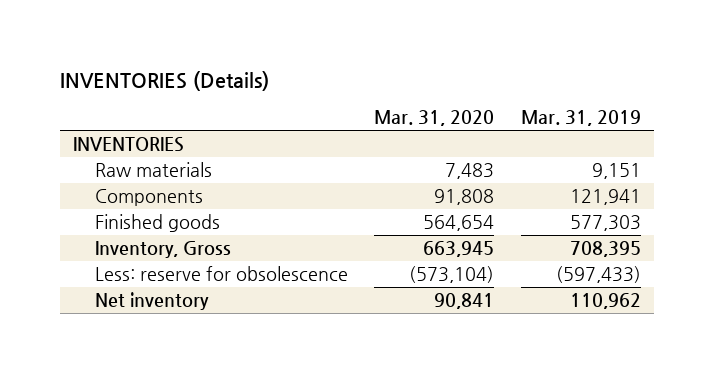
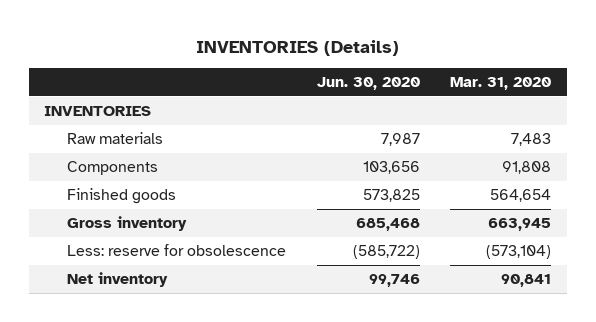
- | Mar. 31, 2020 | Mar. 31, 2019
+ | Jun. 30, 2020 | Mar. 31, 2020
- Inventory, Gross | 663,945 | 708,395
+ Gross inventory | 685,468 | 663,945

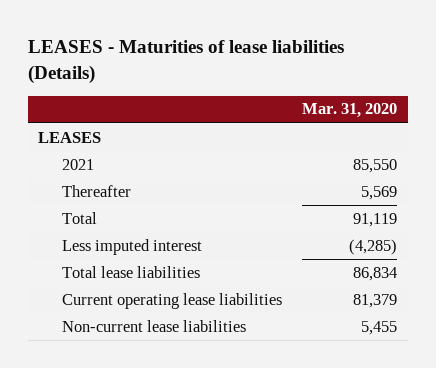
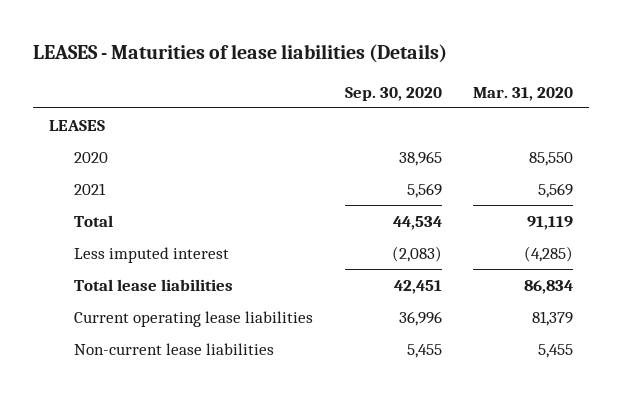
- | Mar. 31, 2020
+ | Sep. 30, 2020 | Mar. 31, 2020
- 2021 | 85,550
- Thereafter | 5,569
+ 2020 | 38,965 | 85,550
+ 2021 | 5,569 | 5,569

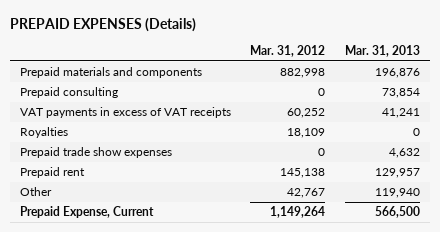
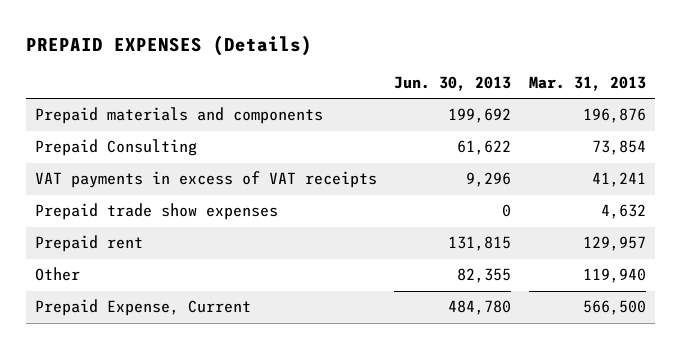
- | Mar. 31, 2012 | Mar. 31, 2013
+ | Jun. 30, 2013 | Mar. 31, 2013
- Prepaid consulting | 0 | 73,854
+ Prepaid Consulting | 61,622 | 73,854
- Royalties | 18,109 | 0

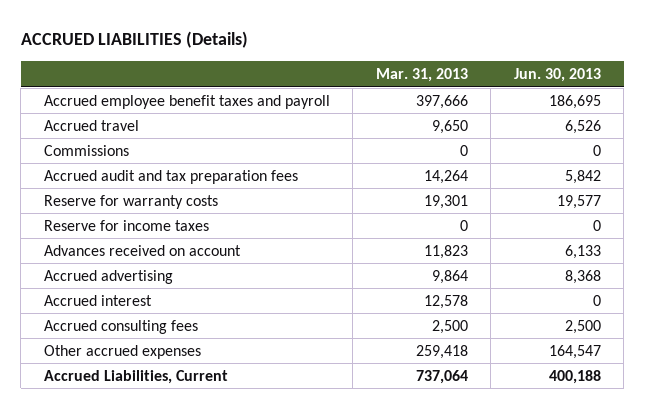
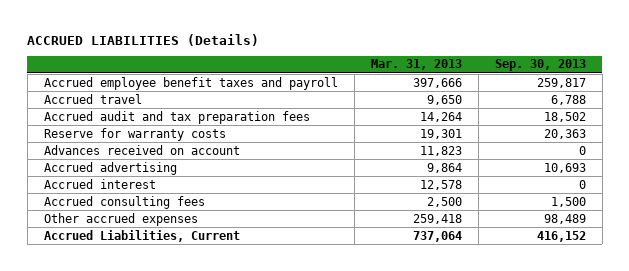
- | Mar. 31, 2013 | Jun. 30, 2013
+ | Mar. 31, 2013 | Sep. 30, 2013
- Commissions | 0 | 0
- Reserve for income taxes | 0 | 0

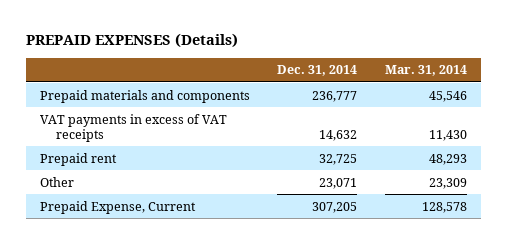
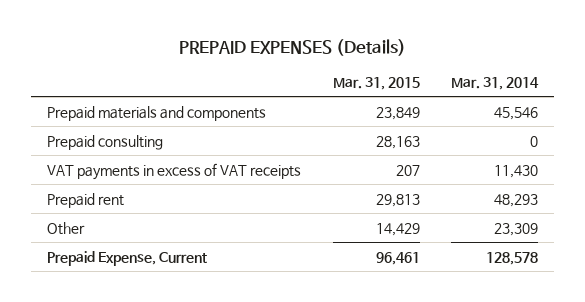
- | Dec. 31, 2014 | Mar. 31, 2014
+ | Mar. 31, 2015 | Mar. 31, 2014
+ Prepaid consulting | 28,163 | 0

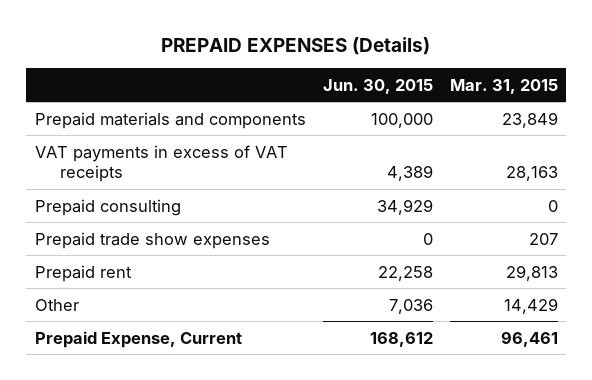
- | Mar. 31, 2015 | Mar. 31, 2014
+ | Jun. 30, 2015 | Mar. 31, 2015
- Prepaid consulting | 28,163 | 0
- VAT payments in excess of VAT receipts | 207 | 11,430
+ VAT payments in excess of VAT receipts | 4,389 | 28,163
+ Prepaid consulting | 34,929 | 0
+ Prepaid trade show expenses | 0 | 207

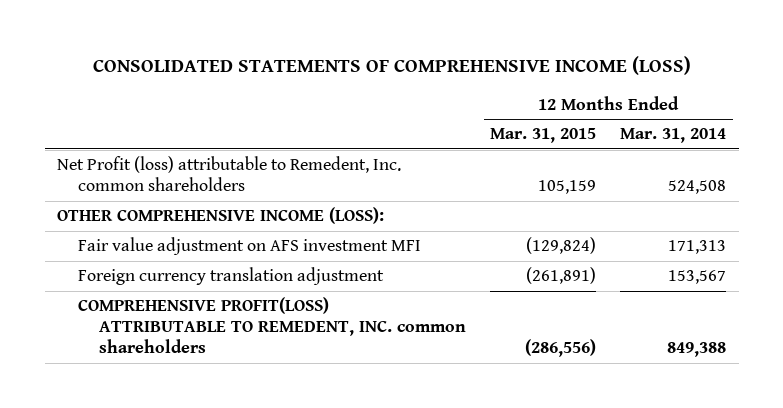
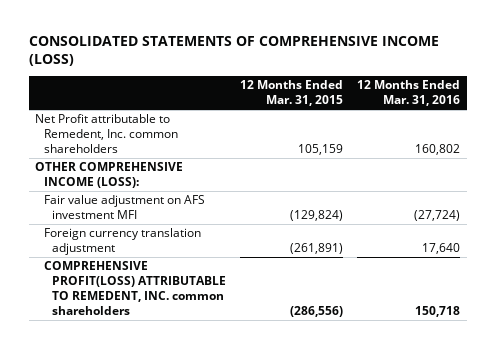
- | 12 Months Ended Mar. 31, 2015 | 12 Months Ended Mar. 31, 2014
+ | 12 Months Ended Mar. 31, 2015 | 12 Months Ended Mar. 31, 2016
- Net Profit (loss) attributable to Remedent, Inc. common shareholders | 105,159 | 524,508
+ Net Profit attributable to Remedent, Inc. common shareholders | 105,159 | 160,802

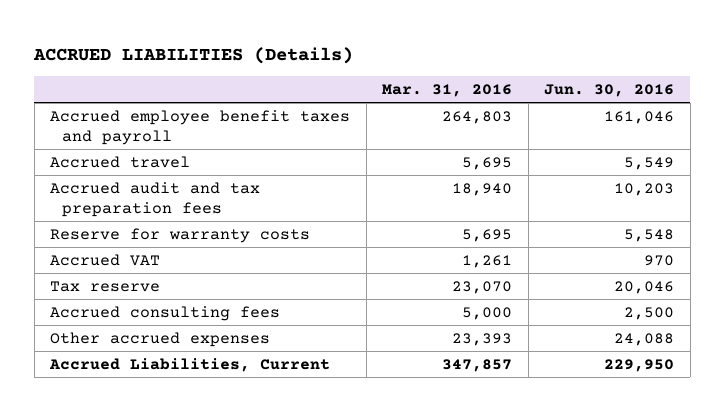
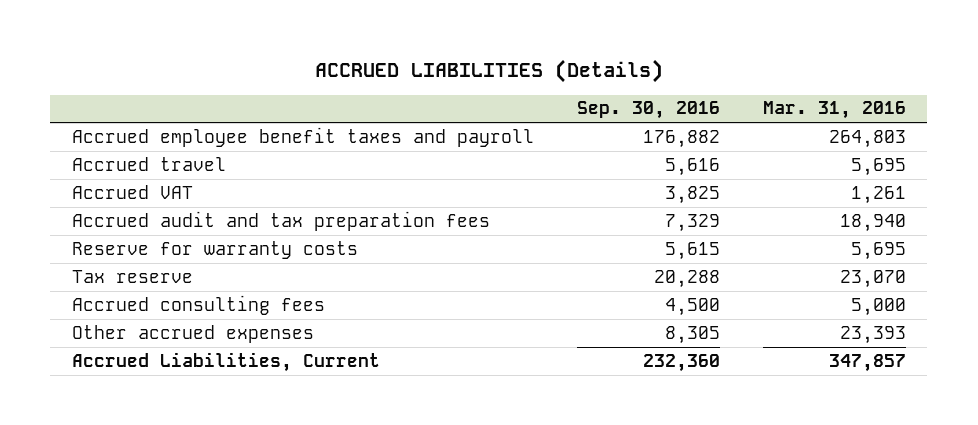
- | Mar. 31, 2016 | Jun. 30, 2016
+ | Sep. 30, 2016 | Mar. 31, 2016
moved up: Accrued VAT | 3,825 | 1,261

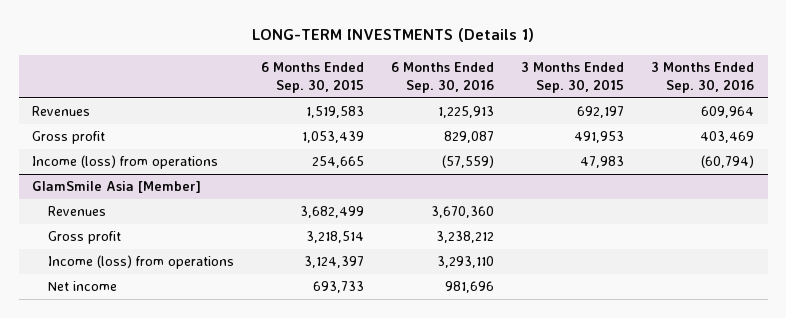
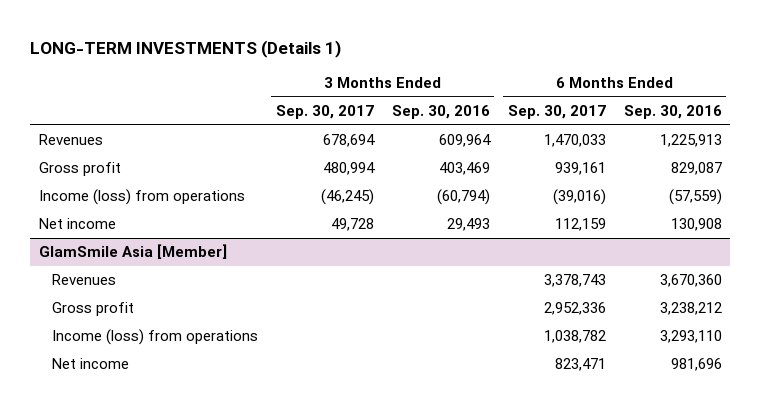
- | 6 Months Ended Sep. 30, 2015 | 6 Months Ended Sep. 30, 2016 | 3 Months Ended Sep. 30, 2015 | 3 Months Ended Sep. 30, 2016
+ | 3 Months Ended Sep. 30, 2017 | 3 Months Ended Sep. 30, 2016 | 6 Months Ended Sep. 30, 2017 | 6 Months Ended Sep. 30, 2016
+ Net income | 49,728 | 29,493 | 112,159 | 130,908

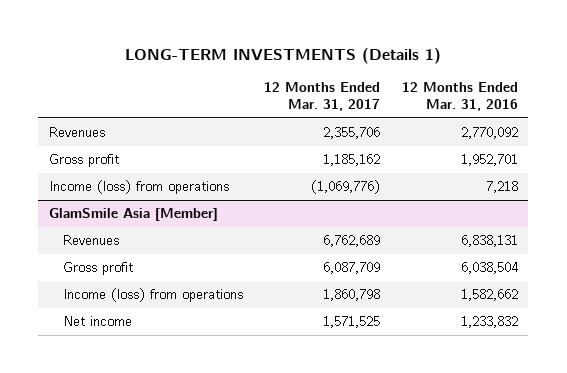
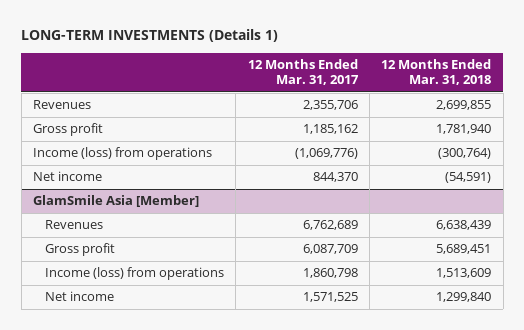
- | 12 Months Ended Mar. 31, 2017 | 12 Months Ended Mar. 31, 2016
+ | 12 Months Ended Mar. 31, 2017 | 12 Months Ended Mar. 31, 2018
+ Net income | 844,370 | (54,591)

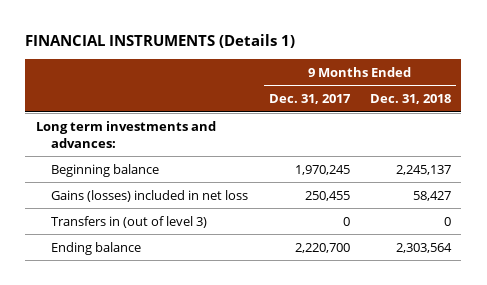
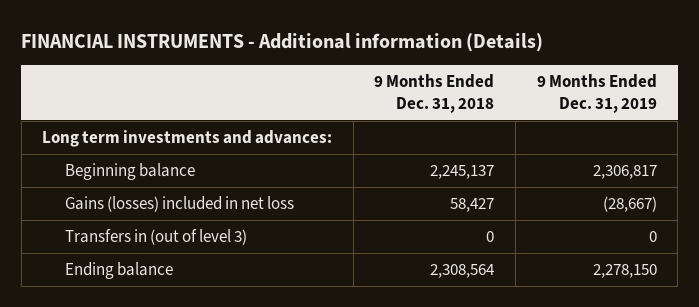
- FINANCIAL INSTRUMENTS (Details 1)
+ FINANCIAL INSTRUMENTS - Additional information (Details)
- | 9 Months Ended Dec. 31, 2017 | 9 Months Ended Dec. 31, 2018
+ | 9 Months Ended Dec. 31, 2018 | 9 Months Ended Dec. 31, 2019
- Ending balance | 2,220,700 | 2,303,564
+ Ending balance | 2,308,564 | 2,278,150

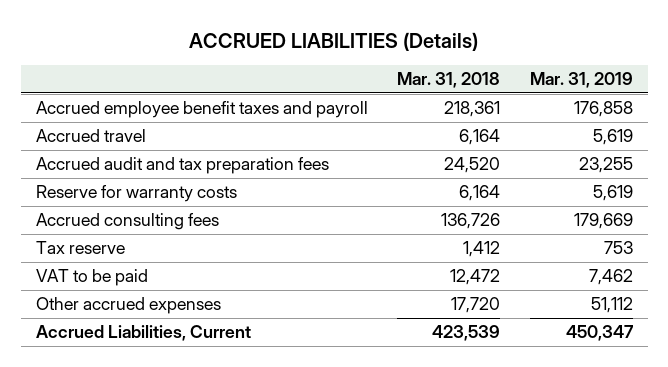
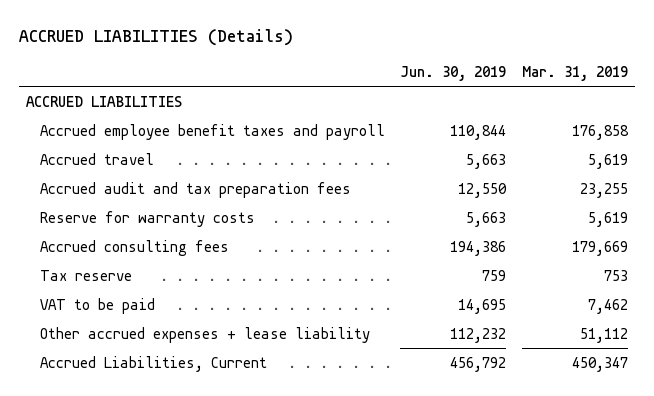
- | Mar. 31, 2018 | Mar. 31, 2019
+ | Jun. 30, 2019 | Mar. 31, 2019
+ ACCRUED LIABILITIES
- Other accrued expenses | 17,720 | 51,112
+ Other accrued expenses + lease liability | 112,232 | 51,112

